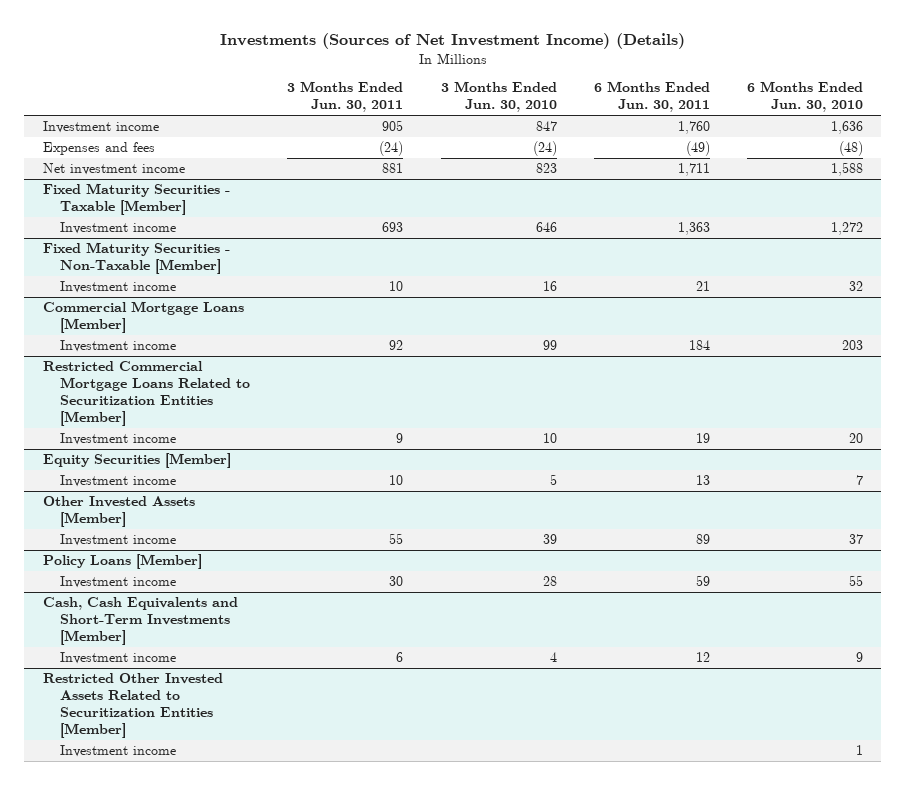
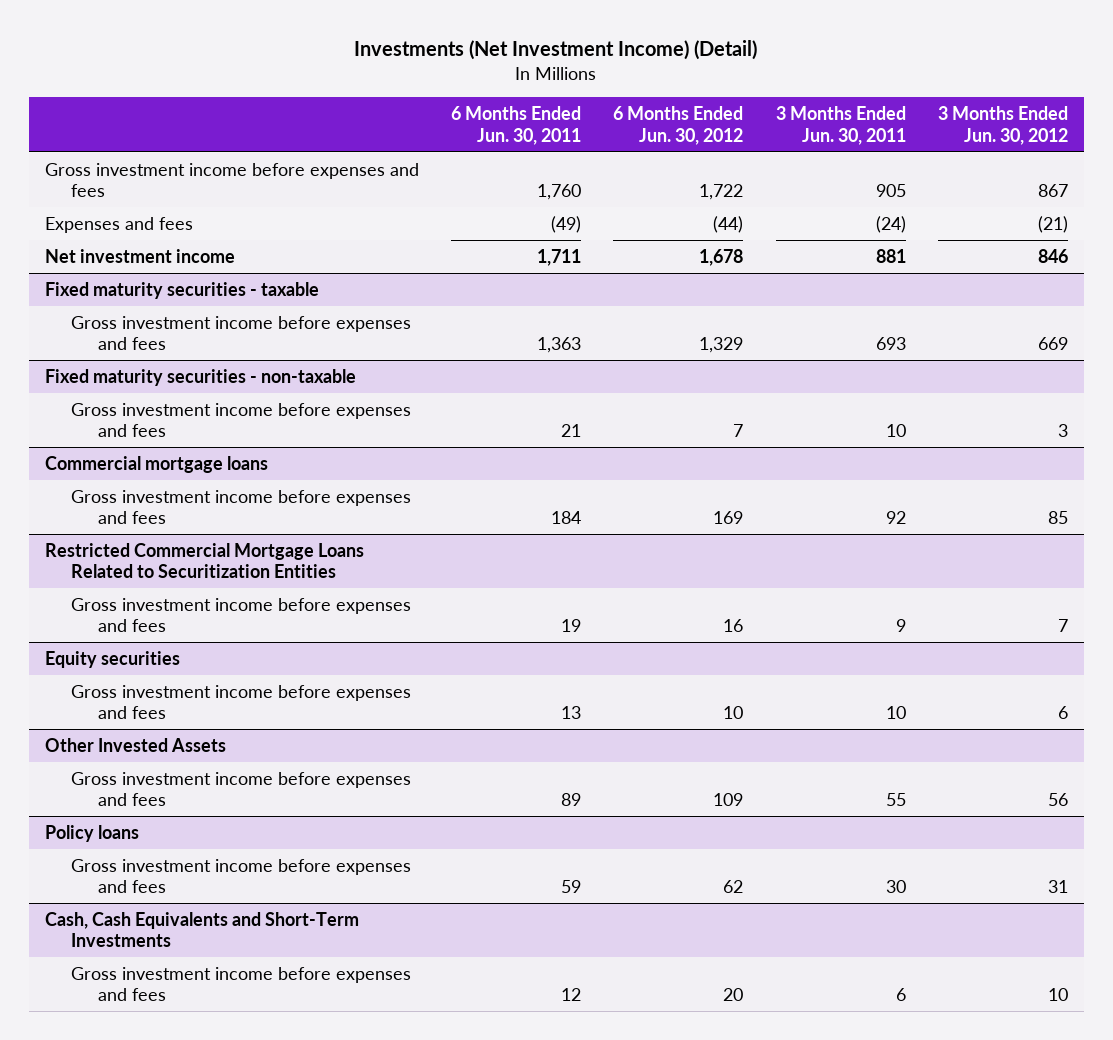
- Investments (Sources of Net Investment Income) (Details)
+ Investments (Net Investment Income) (Detail)
- | 3 Months Ended Jun. 30, 2011 | 3 Months Ended Jun. 30, 2010 | 6 Months Ended Jun. 30, 2011 | 6 Months Ended Jun. 30, 2010
+ | 6 Months Ended Jun. 30, 2011 | 6 Months Ended Jun. 30, 2012 | 3 Months Ended Jun. 30, 2011 | 3 Months Ended Jun. 30, 2012
- Investment income | 905 | 847 | 1,760 | 1,636
+ Gross investment income before expenses and fees | 1,760 | 1,722 | 905 | 867
- Fixed Maturity Securities - Taxable [Member]
- Investment income | 693 | 646 | 1,363 | 1,272
- Fixed Maturity Securities - Non-Taxable [Member]
- Investment income | 10 | 16 | 21 | 32
- Commercial Mortgage Loans [Member]
- Investment income | 92 | 99 | 184 | 203
- Restricted Commercial Mortgage Loans Related to Securitization Entities [Member]
- Investment income | 9 | 10 | 19 | 20
- Equity Securities [Member]
- Investment income | 10 | 5 | 13 | 7
- Other Invested Assets [Member]
- Investment income | 55 | 39 | 89 | 37
- Policy Loans [Member]
- Investment income | 30 | 28 | 59 | 55
- Cash, Cash Equivalents and Short-Term Investments [Member]
- Investment income | 6 | 4 | 12 | 9
- Restricted Other Invested Assets Related to Securitization Entities [Member]
- Investment income | | | | 1
+ Fixed maturity securities - taxable
+ Gross investment income before expenses and fees | 1,363 | 1,329 | 693 | 669
+ Fixed maturity securities - non-taxable
+ Gross investment income before expenses and fees | 21 | 7 | 10 | 3
+ Commercial mortgage loans
+ Gross investment income before expenses and fees | 184 | 169 | 92 | 85
+ Restricted Commercial Mortgage Loans Related to Securitization Entities
+ Gross investment income before expenses and fees | 19 | 16 | 9 | 7
+ Equity securities
+ Gross investment income before expenses and fees | 13 | 10 | 10 | 6
+ Other Invested Assets
+ Gross investment income before expenses and fees | 89 | 109 | 55 | 56
+ Policy loans
+ Gross investment income before expenses and fees | 59 | 62 | 30 | 31
+ Cash, Cash Equivalents and Short-Term Investments
+ Gross investment income before expenses and fees | 12 | 20 | 6 | 10

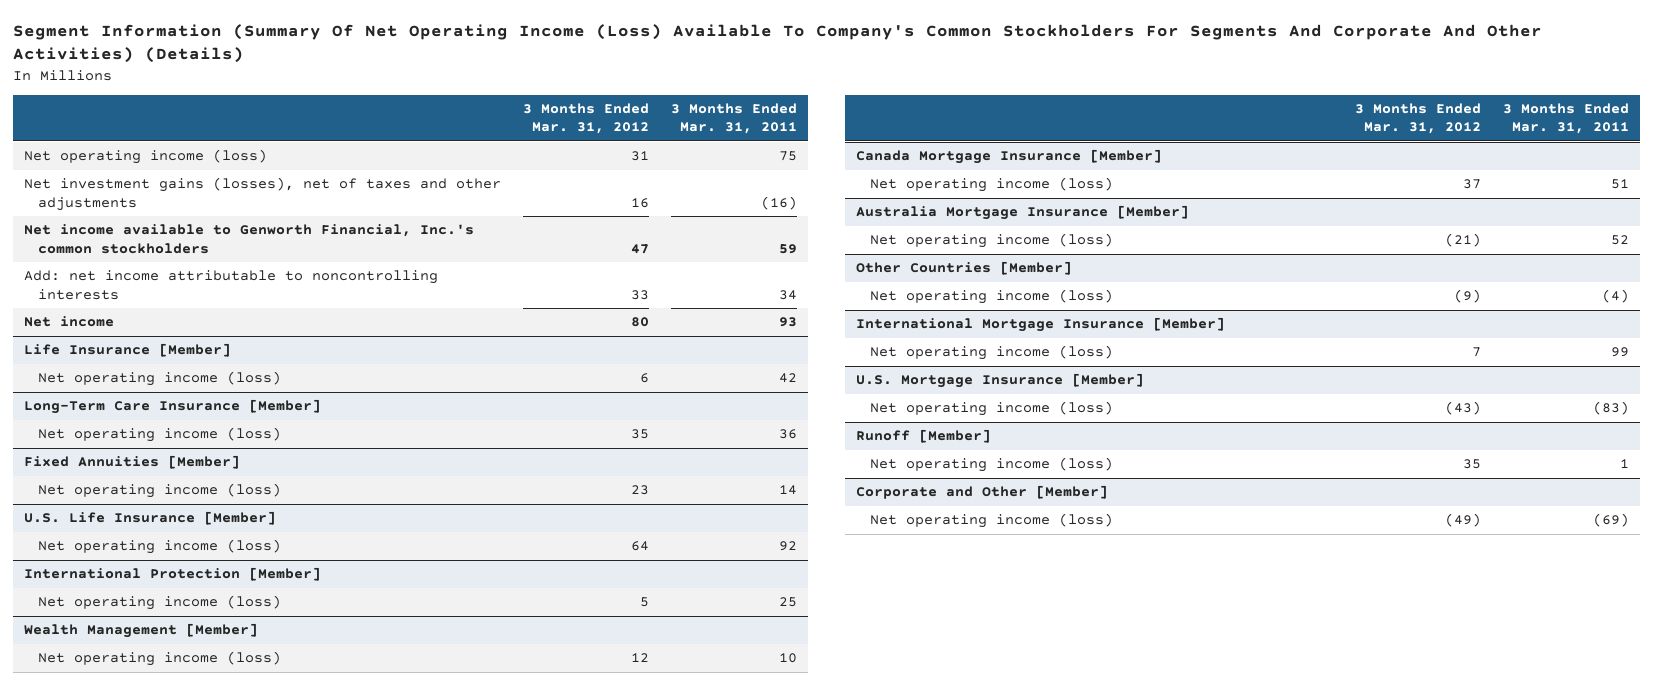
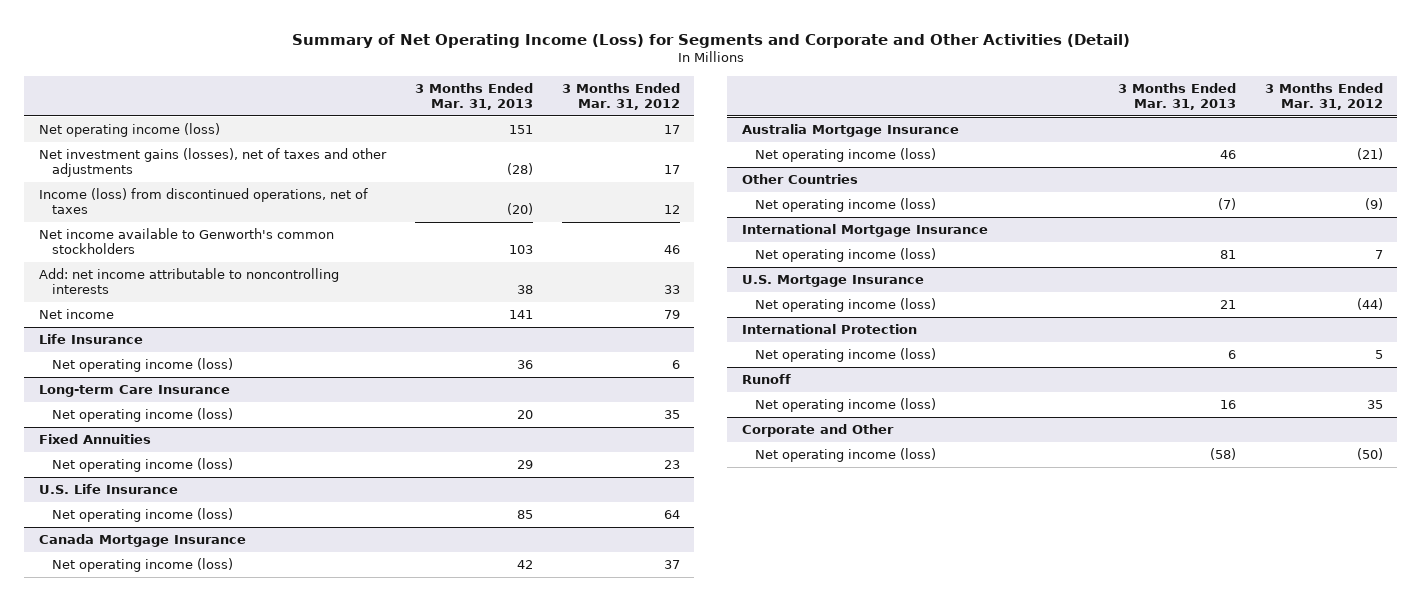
- Segment Information (Summary Of Net Operating Income (Loss) Available To Company's Common Stockholders For Segments And Corporate And Other Activities) (Details)
+ Summary of Net Operating Income (Loss) for Segments and Corporate and Other Activities (Detail)
- | 3 Months Ended Mar. 31, 2012 | 3 Months Ended Mar. 31, 2011
+ | 3 Months Ended Mar. 31, 2013 | 3 Months Ended Mar. 31, 2012
- Net operating income (loss) | 31 | 75
- Net investment gains (losses), net of taxes and other adjustments | 16 | (16)
- Net income available to Genworth Financial, Inc.'s common stockholders | 47 | 59
+ Net operating income (loss) | 151 | 17
+ Net investment gains (losses), net of taxes and other adjustments | (28) | 17
+ Income (loss) from discontinued operations, net of taxes | (20) | 12
+ Net income available to Genworth's common stockholders | 103 | 46
- Net income | 80 | 93
- Life Insurance [Member]
+ Net income | 141 | 79
+ Life Insurance
- Long-Term Care Insurance [Member]
+ Long-term Care Insurance
- Fixed Annuities [Member]
+ Fixed Annuities
- U.S. Life Insurance [Member]
+ U.S. Life Insurance
- International Protection [Member]
- Net operating income (loss) | 5 | 25
- Wealth Management [Member]
- Net operating income (loss) | 12 | 10
- Canada Mortgage Insurance [Member]
+ Canada Mortgage Insurance
- Australia Mortgage Insurance [Member]
+ Australia Mortgage Insurance
- Other Countries [Member]
+ Other Countries
- International Mortgage Insurance [Member]
+ International Mortgage Insurance
- U.S. Mortgage Insurance [Member]
- Net operating income (loss) | (43) | (83)
- Runoff [Member]
+ U.S. Mortgage Insurance
+ Net operating income (loss) | 21 | (44)
+ International Protection
+ Net operating income (loss) | 6 | 5
+ Runoff
- Corporate and Other [Member]
- Net operating income (loss) | (49) | (69)
+ Corporate and Other
+ Net operating income (loss) | (58) | (50)

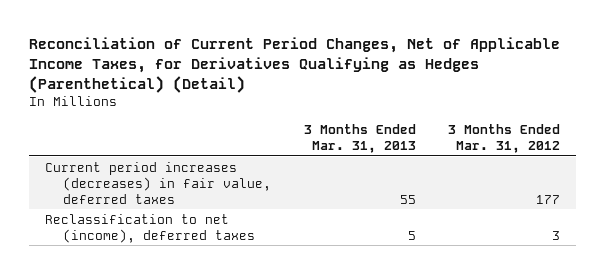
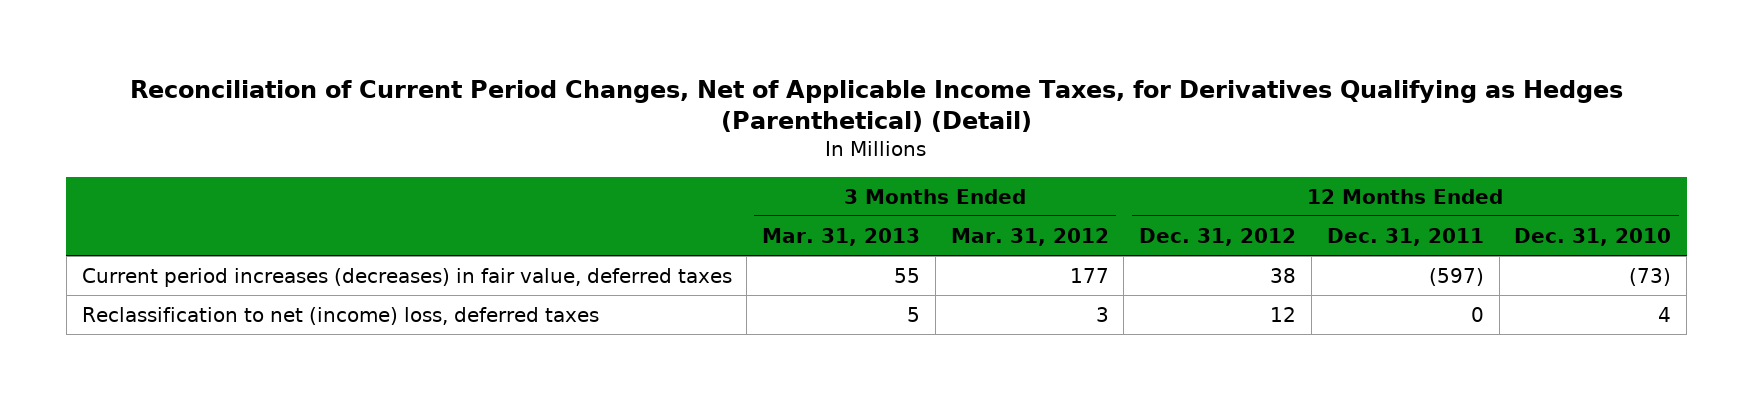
- | 3 Months Ended Mar. 31, 2013 | 3 Months Ended Mar. 31, 2012
+ | 3 Months Ended Mar. 31, 2013 | 3 Months Ended Mar. 31, 2012 | 12 Months Ended Dec. 31, 2012 | 12 Months Ended Dec. 31, 2011 | 12 Months Ended Dec. 31, 2010
- Reclassification to net (income), deferred taxes | 5 | 3
+ Reclassification to net (income) loss, deferred taxes | 5 | 3 | 12 | 0 | 4

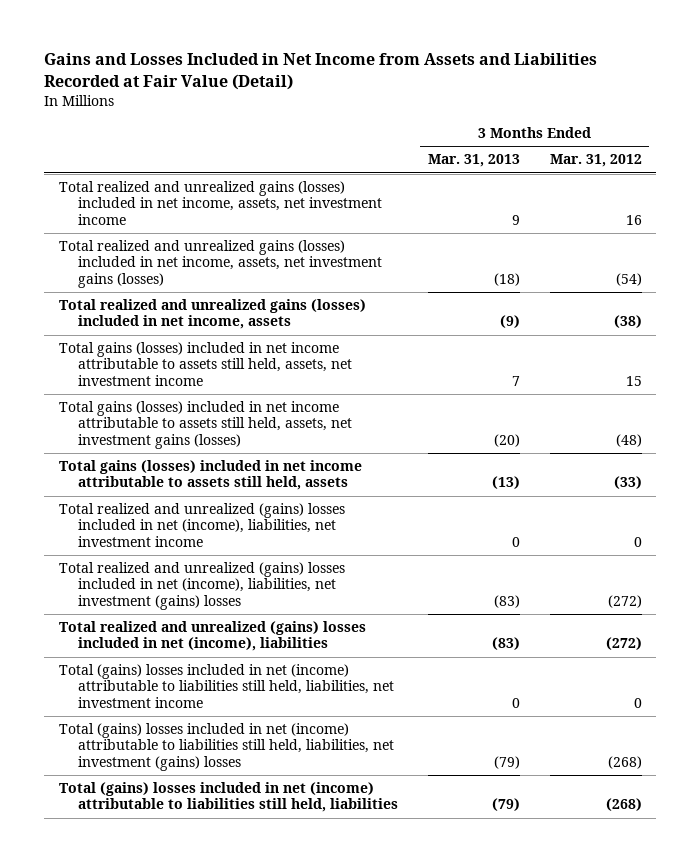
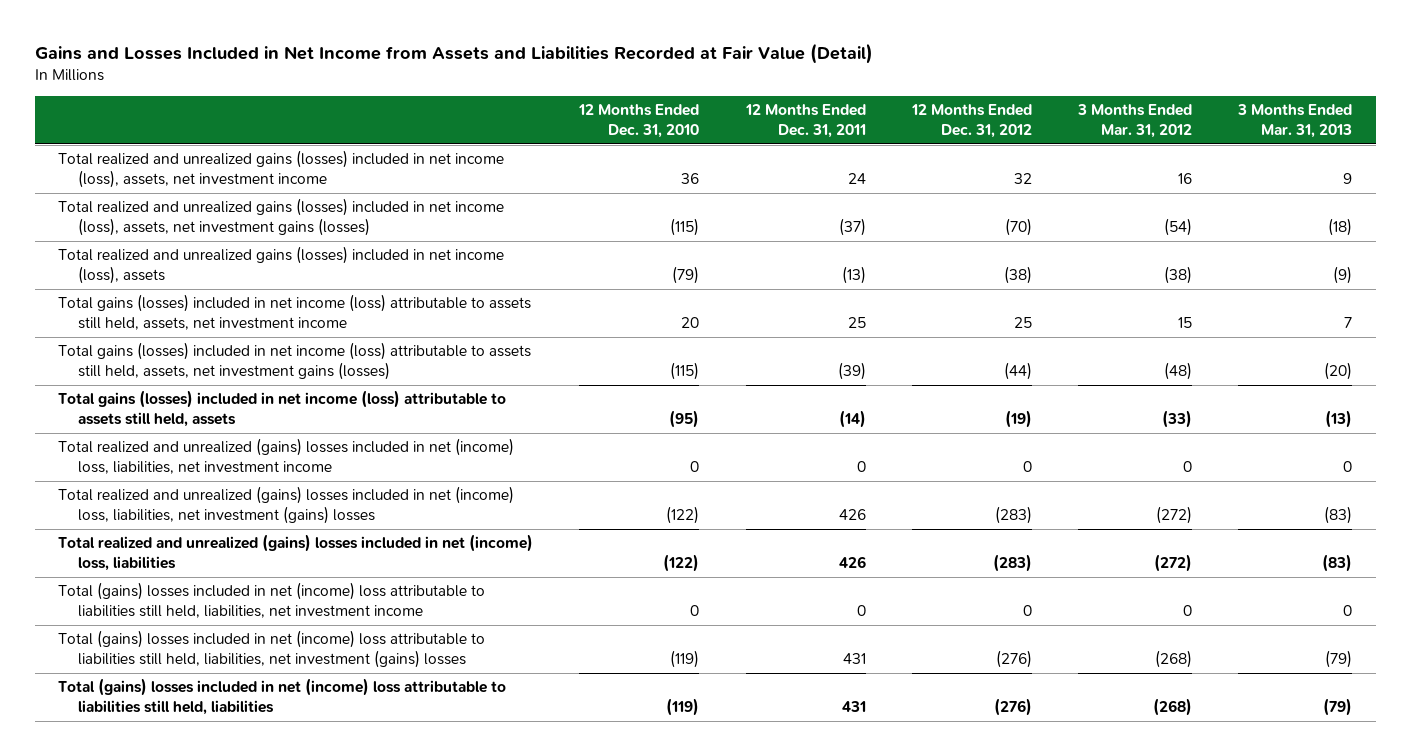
- | 3 Months Ended Mar. 31, 2013 | 3 Months Ended Mar. 31, 2012
+ | 12 Months Ended Dec. 31, 2010 | 12 Months Ended Dec. 31, 2011 | 12 Months Ended Dec. 31, 2012 | 3 Months Ended Mar. 31, 2012 | 3 Months Ended Mar. 31, 2013
- Total realized and unrealized gains (losses) included in net income, assets, net investment income | 9 | 16
- Total realized and unrealized gains (losses) included in net income, assets, net investment gains (losses) | (18) | (54)
- Total realized and unrealized gains (losses) included in net income, assets | (9) | (38)
- Total gains (losses) included in net income attributable to assets still held, assets, net investment income | 7 | 15
- Total gains (losses) included in net income attributable to assets still held, assets, net investment gains (losses) | (20) | (48)
- Total gains (losses) included in net income attributable to assets still held, assets | (13) | (33)
- Total realized and unrealized (gains) losses included in net (income), liabilities, net investment income | 0 | 0
- Total realized and unrealized (gains) losses included in net (income), liabilities, net investment (gains) losses | (83) | (272)
- Total realized and unrealized (gains) losses included in net (income), liabilities | (83) | (272)
- Total (gains) losses included in net (income) attributable to liabilities still held, liabilities, net investment income | 0 | 0
- Total (gains) losses included in net (income) attributable to liabilities still held, liabilities, net investment (gains) losses | (79) | (268)
- Total (gains) losses included in net (income) attributable to liabilities still held, liabilities | (79) | (268)
+ Total realized and unrealized gains (losses) included in net income (loss), assets, net investment income | 36 | 24 | 32 | 16 | 9
+ Total realized and unrealized gains (losses) included in net income (loss), assets, net investment gains (losses) | (115) | (37) | (70) | (54) | (18)
+ Total realized and unrealized gains (losses) included in net income (loss), assets | (79) | (13) | (38) | (38) | (9)
+ Total gains (losses) included in net income (loss) attributable to assets still held, assets, net investment income | 20 | 25 | 25 | 15 | 7
+ Total gains (losses) included in net income (loss) attributable to assets still held, assets, net investment gains (losses) | (115) | (39) | (44) | (48) | (20)
+ Total gains (losses) included in net income (loss) attributable to assets still held, assets | (95) | (14) | (19) | (33) | (13)
+ Total realized and unrealized (gains) losses included in net (income) loss, liabilities, net investment income | 0 | 0 | 0 | 0 | 0
+ Total realized and unrealized (gains) losses included in net (income) loss, liabilities, net investment (gains) losses | (122) | 426 | (283) | (272) | (83)
+ Total realized and unrealized (gains) losses included in net (income) loss, liabilities | (122) | 426 | (283) | (272) | (83)
+ Total (gains) losses included in net (income) loss attributable to liabilities still held, liabilities, net investment income | 0 | 0 | 0 | 0 | 0
+ Total (gains) losses included in net (income) loss attributable to liabilities still held, liabilities, net investment (gains) losses | (119) | 431 | (276) | (268) | (79)
+ Total (gains) losses included in net (income) loss attributable to liabilities still held, liabilities | (119) | 431 | (276) | (268) | (79)

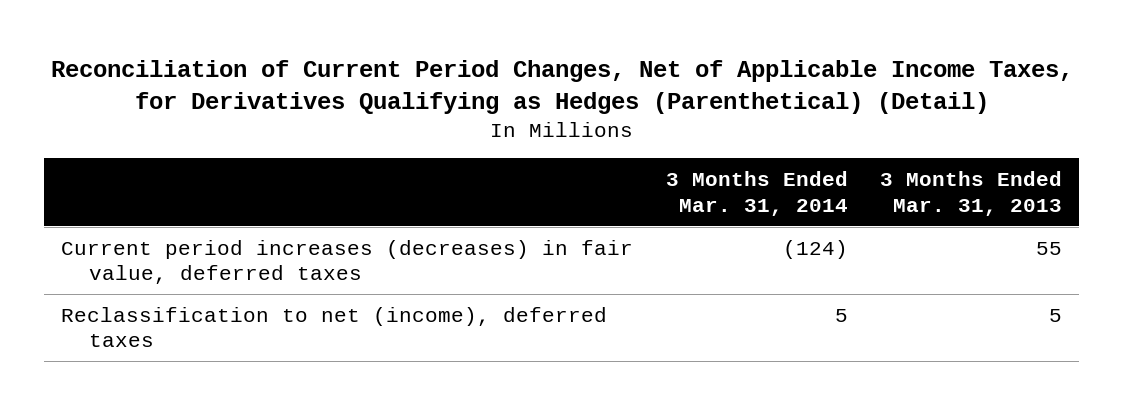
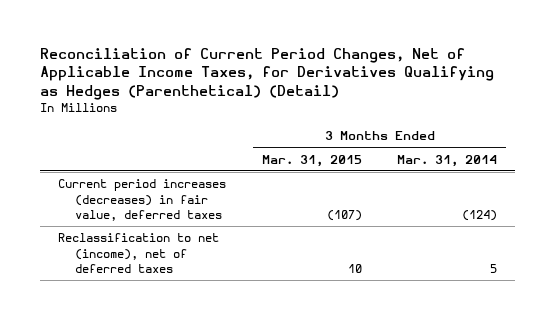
- | 3 Months Ended Mar. 31, 2014 | 3 Months Ended Mar. 31, 2013
+ | 3 Months Ended Mar. 31, 2015 | 3 Months Ended Mar. 31, 2014
- Reclassification to net (income), deferred taxes | 5 | 5
+ Reclassification to net (income), net of deferred taxes | 10 | 5

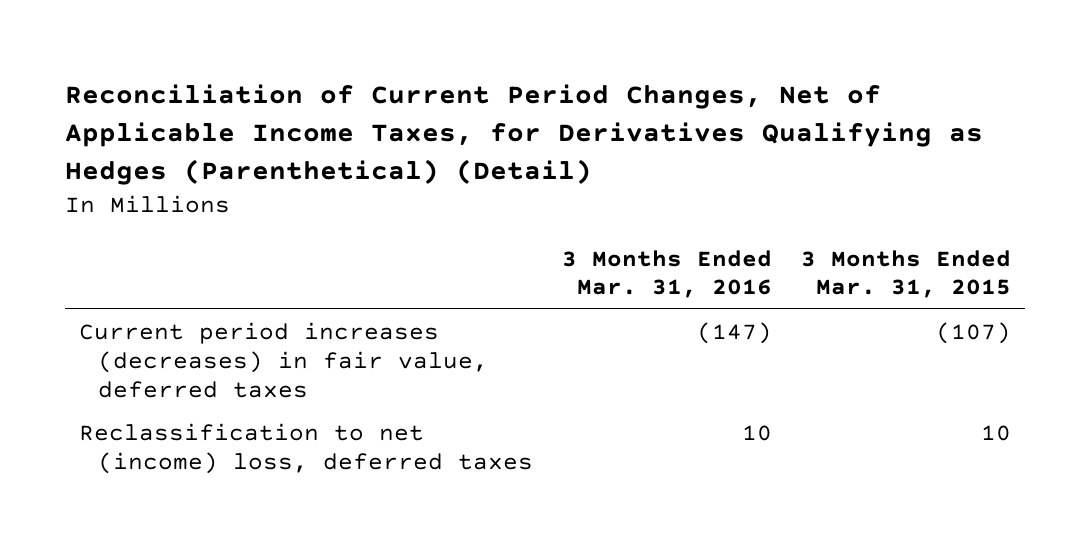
- | 3 Months Ended Mar. 31, 2015 | 3 Months Ended Mar. 31, 2014
+ | 3 Months Ended Mar. 31, 2016 | 3 Months Ended Mar. 31, 2015
- Reclassification to net (income), net of deferred taxes | 10 | 5
+ Reclassification to net (income) loss, deferred taxes | 10 | 10

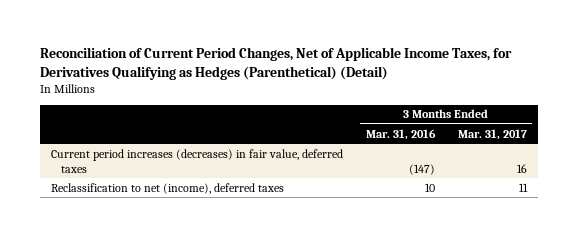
- | 3 Months Ended Mar. 31, 2016 | 3 Months Ended Mar. 31, 2015
+ | 3 Months Ended Mar. 31, 2016 | 3 Months Ended Mar. 31, 2017
- Reclassification to net (income) loss, deferred taxes | 10 | 10
+ Reclassification to net (income), deferred taxes | 10 | 11

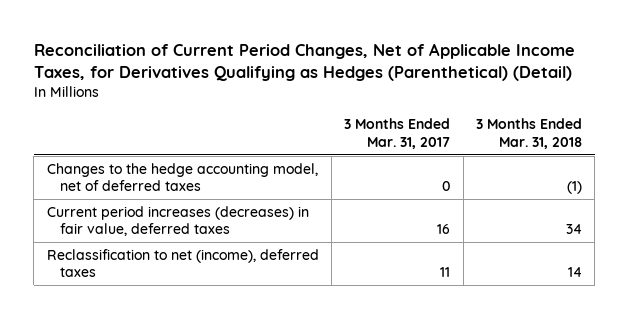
- | 3 Months Ended Mar. 31, 2016 | 3 Months Ended Mar. 31, 2017
+ | 3 Months Ended Mar. 31, 2017 | 3 Months Ended Mar. 31, 2018
+ Changes to the hedge accounting model, net of deferred taxes | 0 | (1)

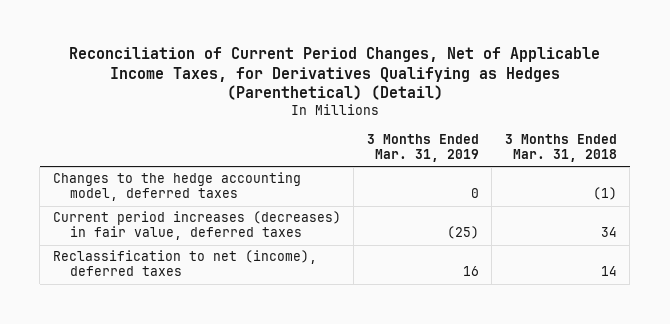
- | 3 Months Ended Mar. 31, 2017 | 3 Months Ended Mar. 31, 2018
+ | 3 Months Ended Mar. 31, 2019 | 3 Months Ended Mar. 31, 2018
- Changes to the hedge accounting model, net of deferred taxes | 0 | (1)
+ Changes to the hedge accounting model, deferred taxes | 0 | (1)

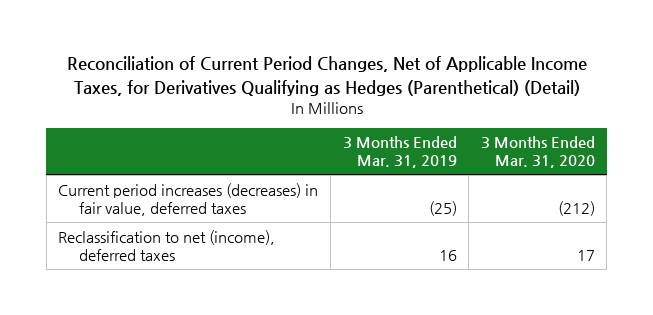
- | 3 Months Ended Mar. 31, 2019 | 3 Months Ended Mar. 31, 2018
+ | 3 Months Ended Mar. 31, 2019 | 3 Months Ended Mar. 31, 2020
- Changes to the hedge accounting model, deferred taxes | 0 | (1)

